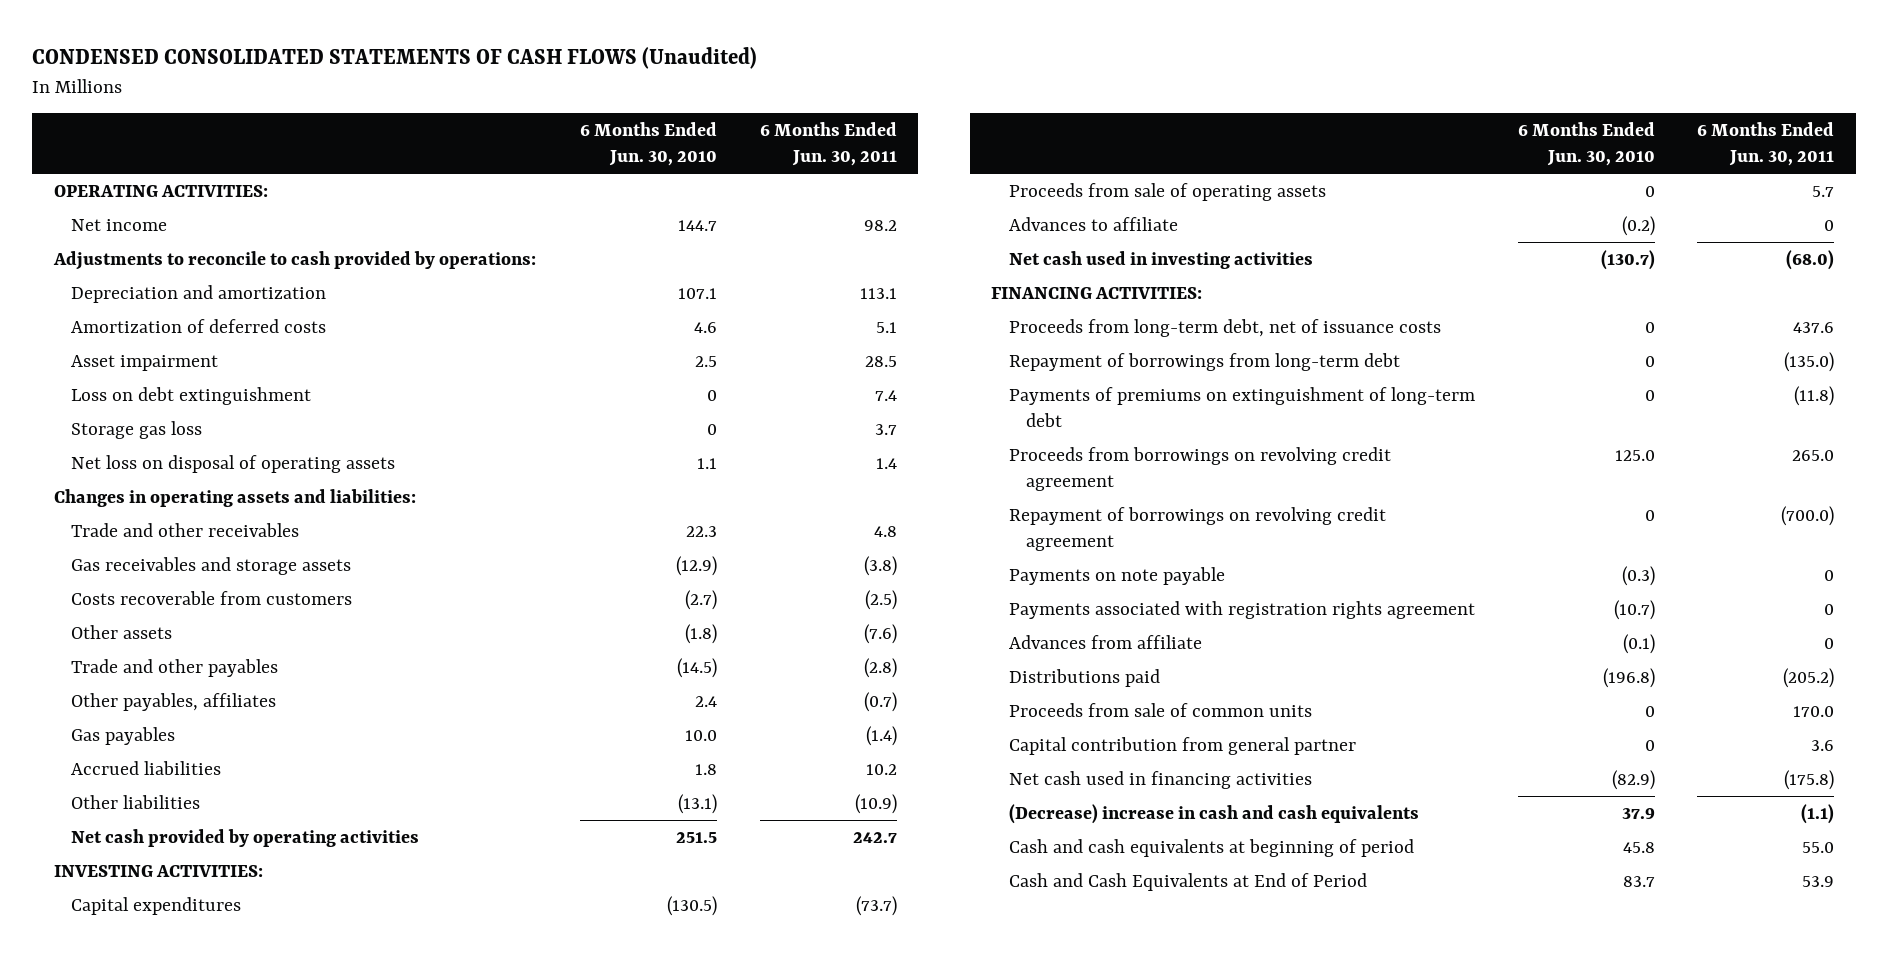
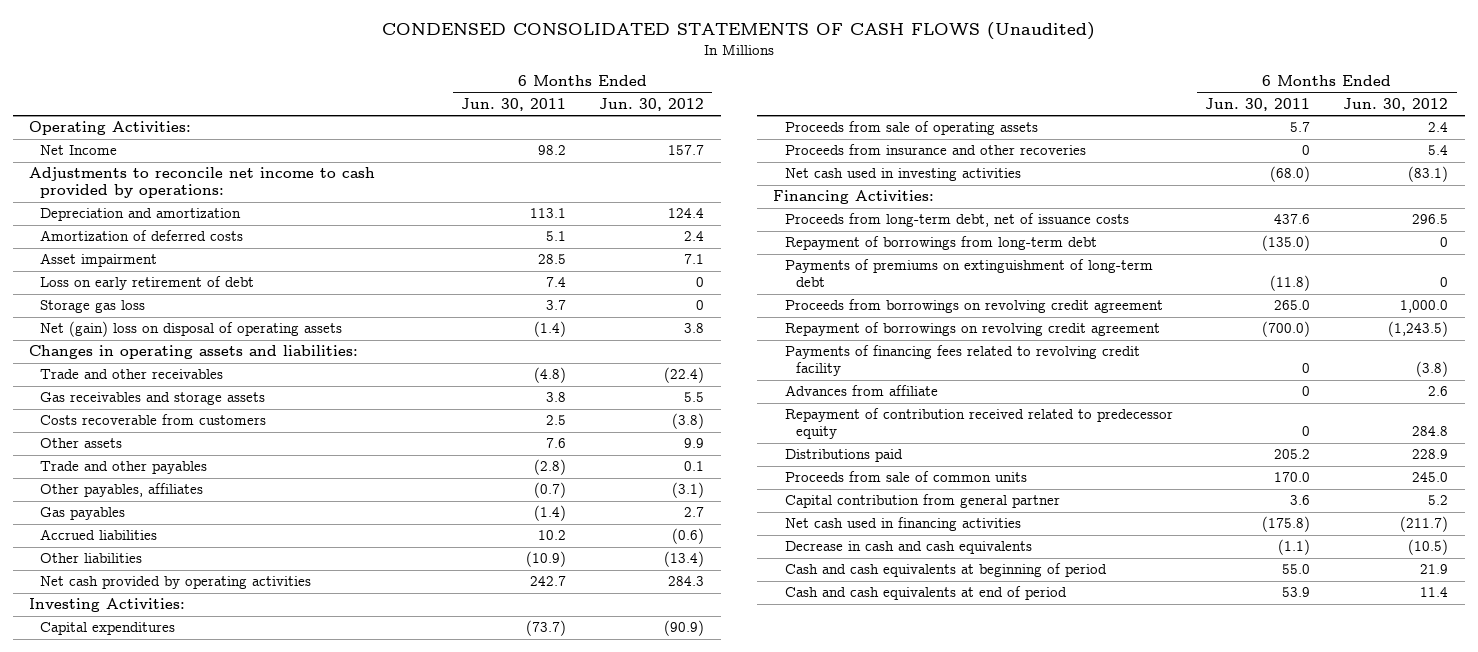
- | 6 Months Ended Jun. 30, 2010 | 6 Months Ended Jun. 30, 2011
+ | 6 Months Ended Jun. 30, 2011 | 6 Months Ended Jun. 30, 2012
- OPERATING ACTIVITIES:
- Net income | 144.7 | 98.2
- Adjustments to reconcile to cash provided by operations:
+ Operating Activities:
+ Net Income | 98.2 | 157.7
+ Adjustments to reconcile net income to cash provided by operations:
- Loss on debt extinguishment | 0 | 7.4
+ Loss on early retirement of debt | 7.4 | 0
- Net loss on disposal of operating assets | 1.1 | 1.4
+ Net (gain) loss on disposal of operating assets | (1.4) | 3.8
- Trade and other receivables | 22.3 | 4.8
- Gas receivables and storage assets | (12.9) | (3.8)
- Costs recoverable from customers | (2.7) | (2.5)
- Other assets | (1.8) | (7.6)
+ Trade and other receivables | (4.8) | (22.4)
+ Gas receivables and storage assets | 3.8 | 5.5
+ Costs recoverable from customers | 2.5 | (3.8)
+ Other assets | 7.6 | 9.9
- INVESTING ACTIVITIES:
+ Investing Activities:
- Advances to affiliate | (0.2) | 0
+ Proceeds from insurance and other recoveries | 0 | 5.4
- FINANCING ACTIVITIES:
+ Financing Activities:
- Payments on note payable | (0.3) | 0
- Payments associated with registration rights agreement | (10.7) | 0
+ Payments of financing fees related to revolving credit facility | 0 | (3.8)
- Distributions paid | (196.8) | (205.2)
+ Repayment of contribution received related to predecessor equity | 0 | 284.8
+ Distributions paid | 205.2 | 228.9
- (Decrease) increase in cash and cash equivalents | 37.9 | (1.1)
+ Decrease in cash and cash equivalents | (1.1) | (10.5)
- Cash and Cash Equivalents at End of Period | 83.7 | 53.9
+ Cash and cash equivalents at end of period | 53.9 | 11.4

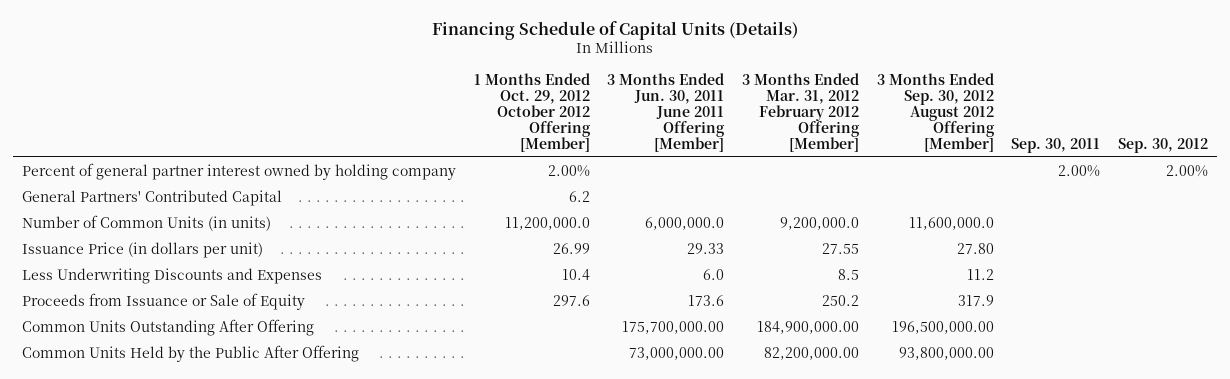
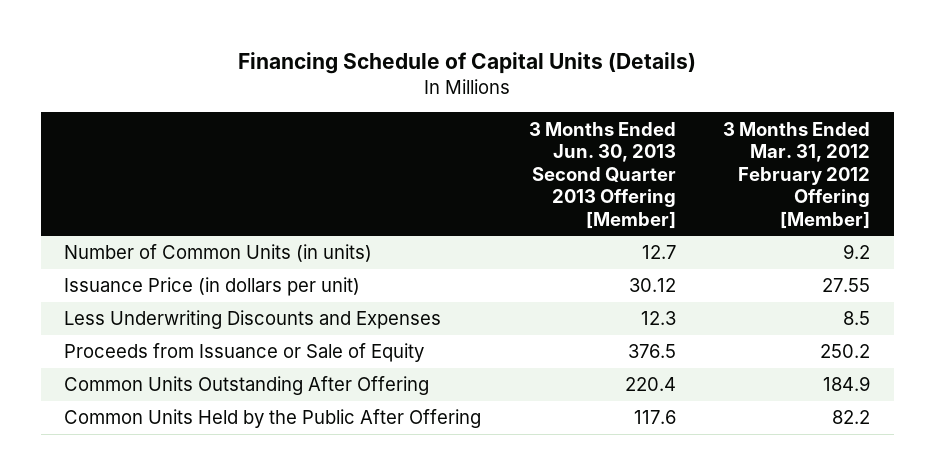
- | 1 Months Ended Oct. 29, 2012 October 2012 Offering [Member] | 3 Months Ended Jun. 30, 2011 June 2011 Offering [Member] | 3 Months Ended Mar. 31, 2012 February 2012 Offering [Member] | 3 Months Ended Sep. 30, 2012 August 2012 Offering [Member] | Sep. 30, 2011 | Sep. 30, 2012
+ | 3 Months Ended Jun. 30, 2013 Second Quarter 2013 Offering [Member] | 3 Months Ended Mar. 31, 2012 February 2012 Offering [Member]
- Percent of general partner interest owned by holding company | 2.00% | | | | 2.00% | 2.00%
- General Partners' Contributed Capital | 6.2 | | | | |
- Number of Common Units (in units) | 11,200,000.0 | 6,000,000.0 | 9,200,000.0 | 11,600,000.0 | |
+ Number of Common Units (in units) | 12.7 | 9.2
- Common Units Outstanding After Offering | | 175,700,000.00 | 184,900,000.00 | 196,500,000.00 | |
- Common Units Held by the Public After Offering | | 73,000,000.00 | 82,200,000.00 | 93,800,000.00 | |
+ Common Units Outstanding After Offering | 220.4 | 184.9
+ Common Units Held by the Public After Offering | 117.6 | 82.2

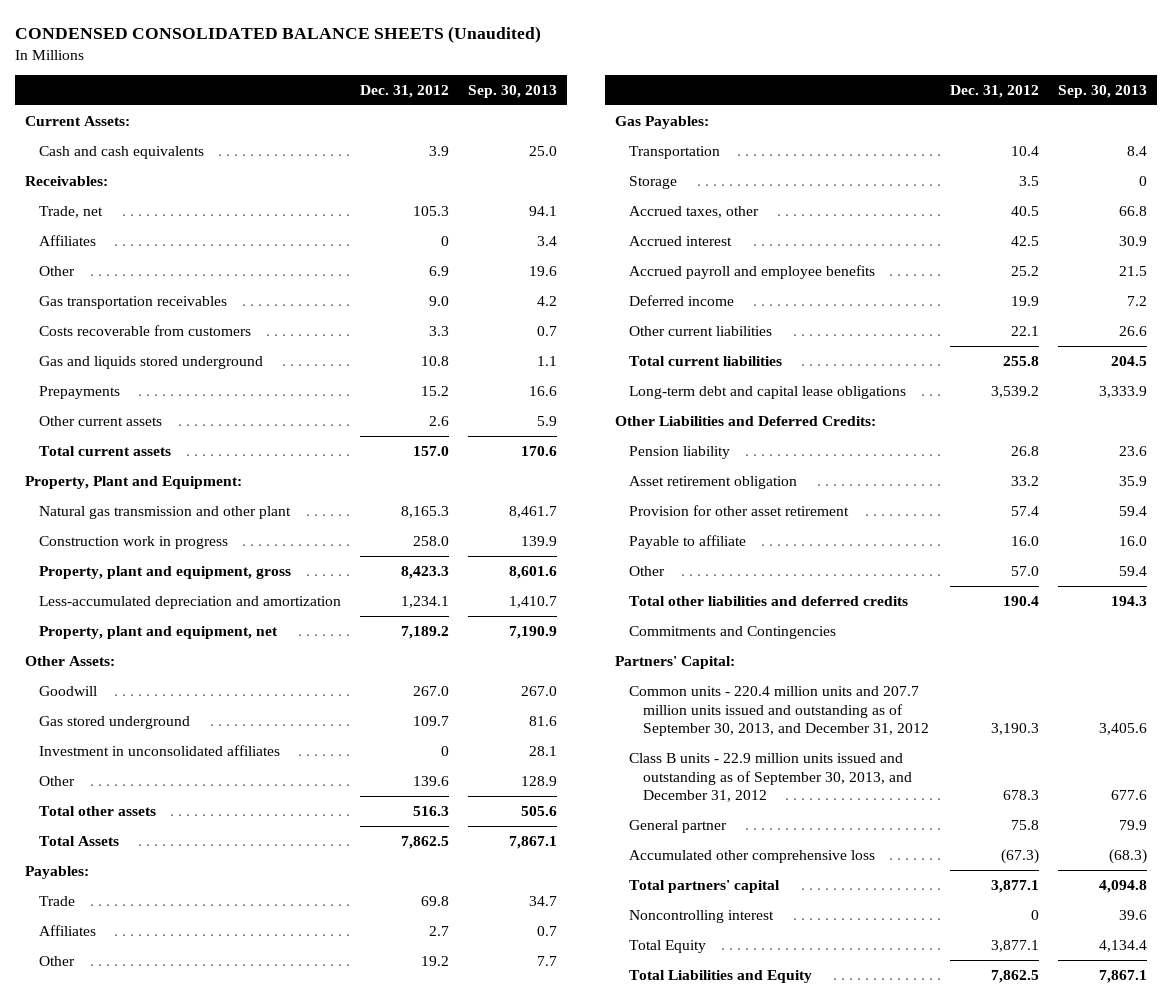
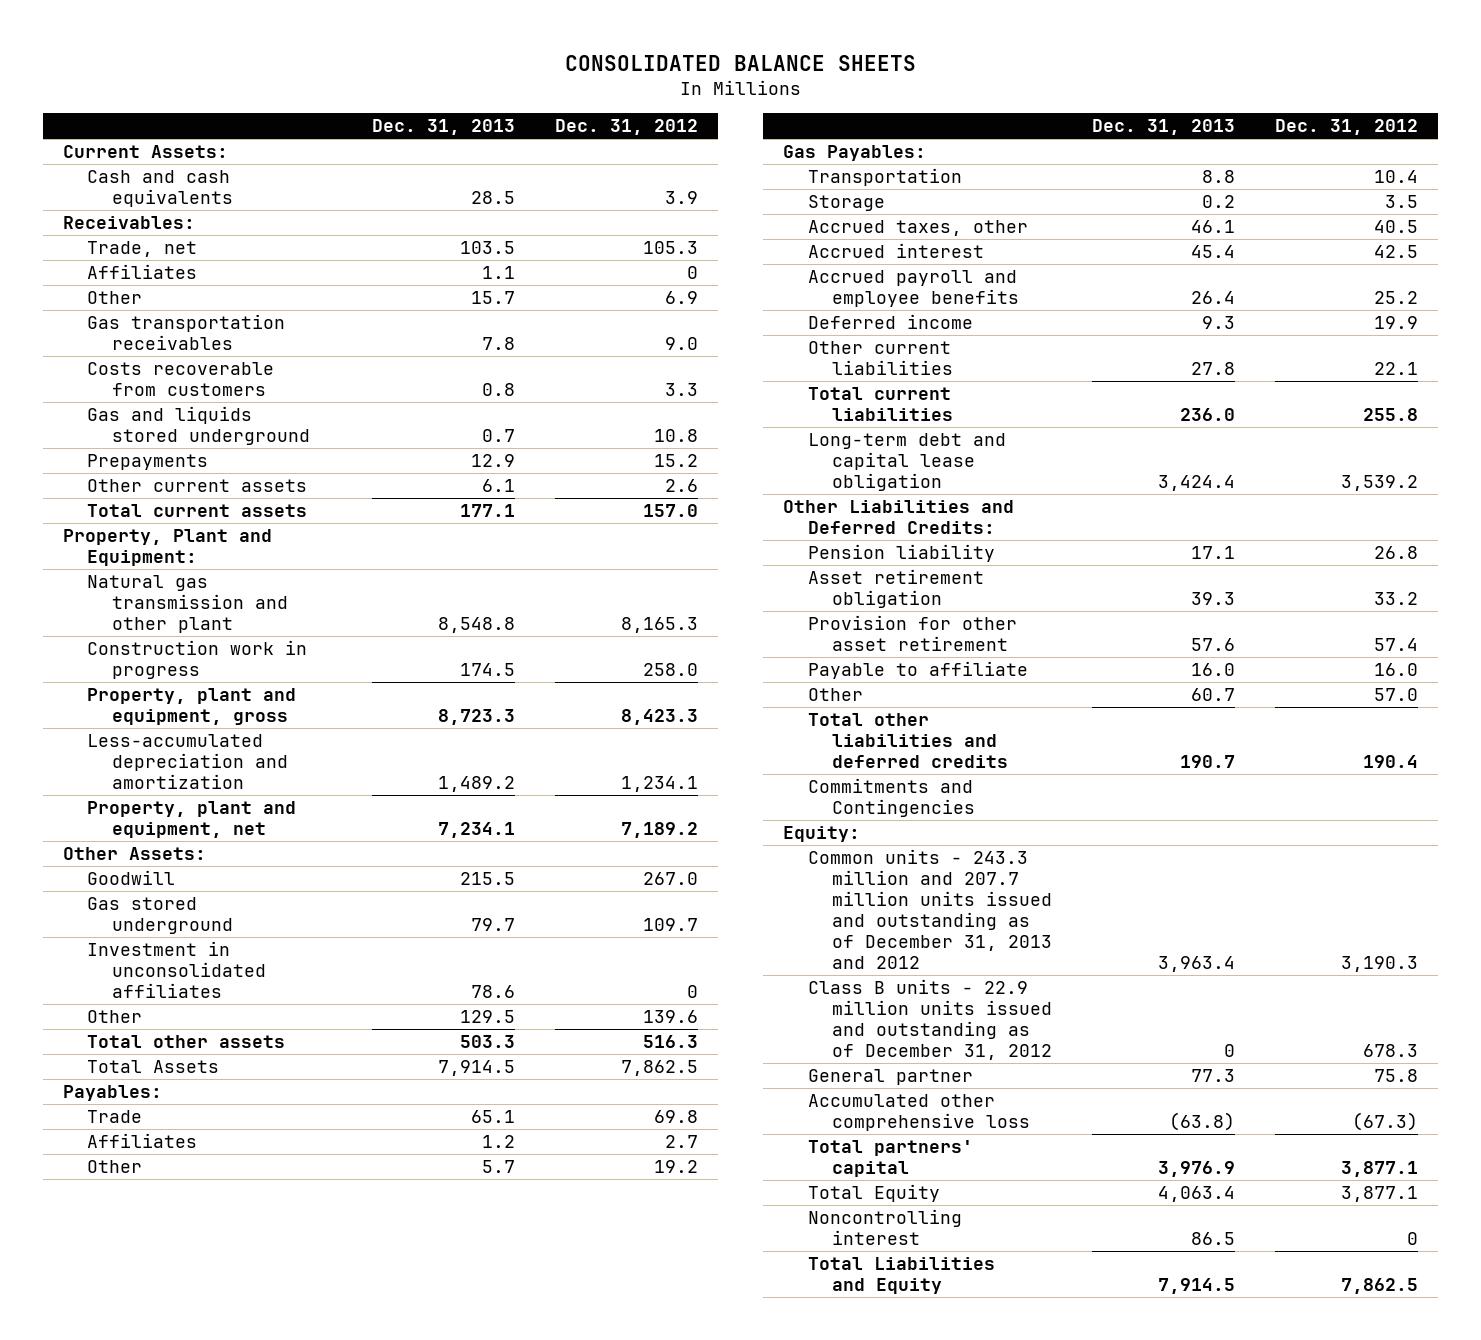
- CONDENSED CONSOLIDATED BALANCE SHEETS (Unaudited)
+ CONSOLIDATED BALANCE SHEETS
- | Dec. 31, 2012 | Sep. 30, 2013
+ | Dec. 31, 2013 | Dec. 31, 2012
- Long-term debt and capital lease obligations | 3,539.2 | 3,333.9
+ Long-term debt and capital lease obligation | 3,424.4 | 3,539.2
- Partners' Capital:
- Common units - 220.4 million units and 207.7 million units issued and outstanding as of September 30, 2013, and December 31, 2012 | 3,190.3 | 3,405.6
- Class B units - 22.9 million units issued and outstanding as of September 30, 2013, and December 31, 2012 | 678.3 | 677.6
+ Equity:
+ Common units - 243.3 million and 207.7 million units issued and outstanding as of December 31, 2013 and 2012 | 3,963.4 | 3,190.3
+ Class B units - 22.9 million units issued and outstanding as of December 31, 2012 | 0 | 678.3
moved down: Noncontrolling interest | 86.5 | 0

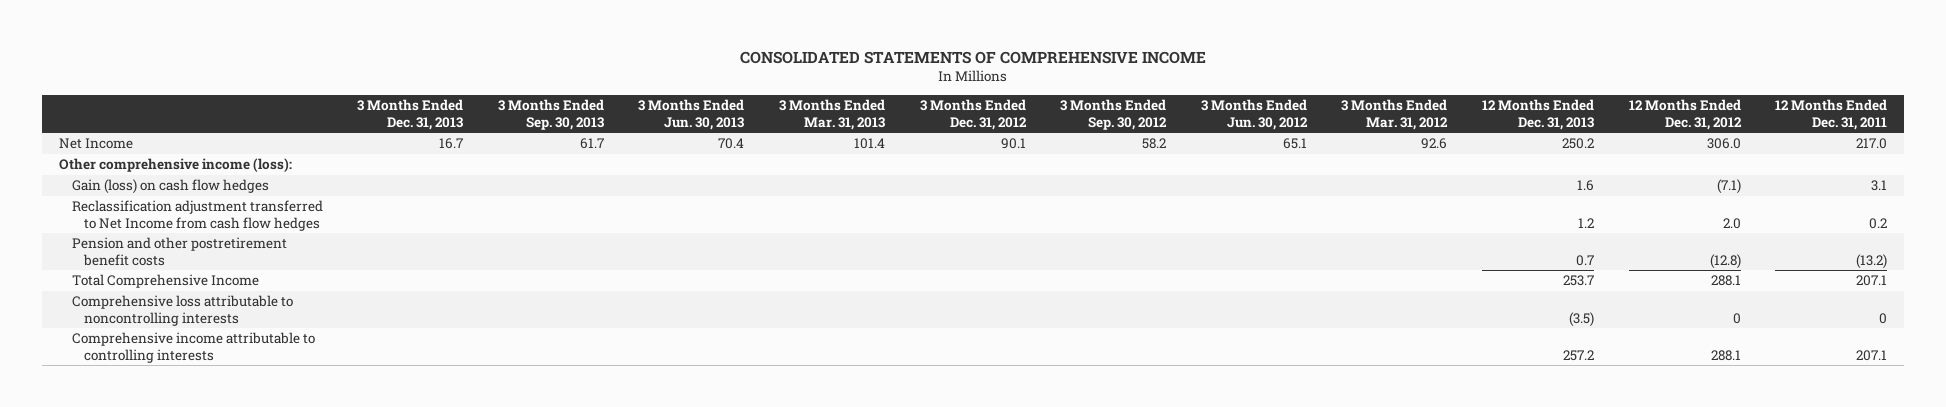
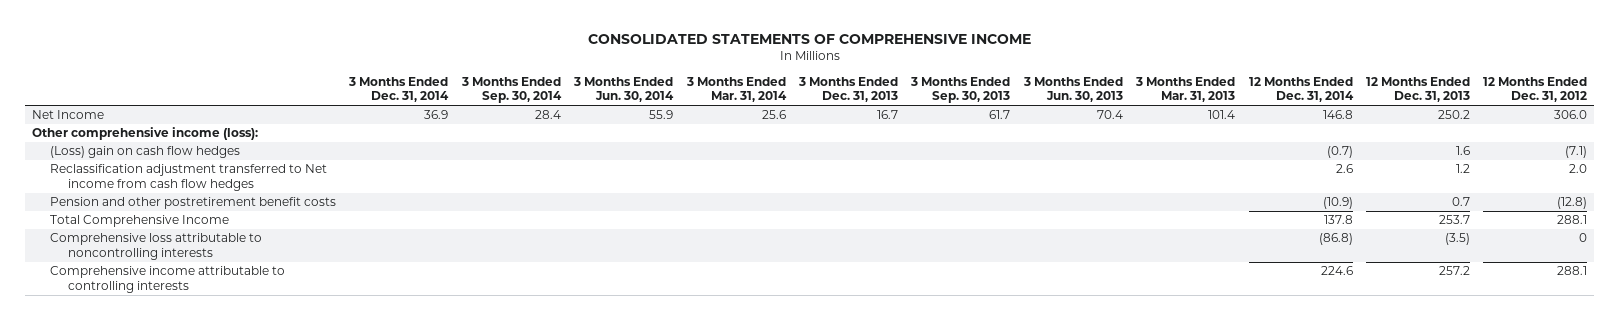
- | 3 Months Ended Dec. 31, 2013 | 3 Months Ended Sep. 30, 2013 | 3 Months Ended Jun. 30, 2013 | 3 Months Ended Mar. 31, 2013 | 3 Months Ended Dec. 31, 2012 | 3 Months Ended Sep. 30, 2012 | 3 Months Ended Jun. 30, 2012 | 3 Months Ended Mar. 31, 2012 | 12 Months Ended Dec. 31, 2013 | 12 Months Ended Dec. 31, 2012 | 12 Months Ended Dec. 31, 2011
+ | 3 Months Ended Dec. 31, 2014 | 3 Months Ended Sep. 30, 2014 | 3 Months Ended Jun. 30, 2014 | 3 Months Ended Mar. 31, 2014 | 3 Months Ended Dec. 31, 2013 | 3 Months Ended Sep. 30, 2013 | 3 Months Ended Jun. 30, 2013 | 3 Months Ended Mar. 31, 2013 | 12 Months Ended Dec. 31, 2014 | 12 Months Ended Dec. 31, 2013 | 12 Months Ended Dec. 31, 2012
- Gain (loss) on cash flow hedges | | | | | | | | | 1.6 | (7.1) | 3.1
- Reclassification adjustment transferred to Net Income from cash flow hedges | | | | | | | | | 1.2 | 2.0 | 0.2
+ (Loss) gain on cash flow hedges | | | | | | | | | (0.7) | 1.6 | (7.1)
+ Reclassification adjustment transferred to Net income from cash flow hedges | | | | | | | | | 2.6 | 1.2 | 2.0

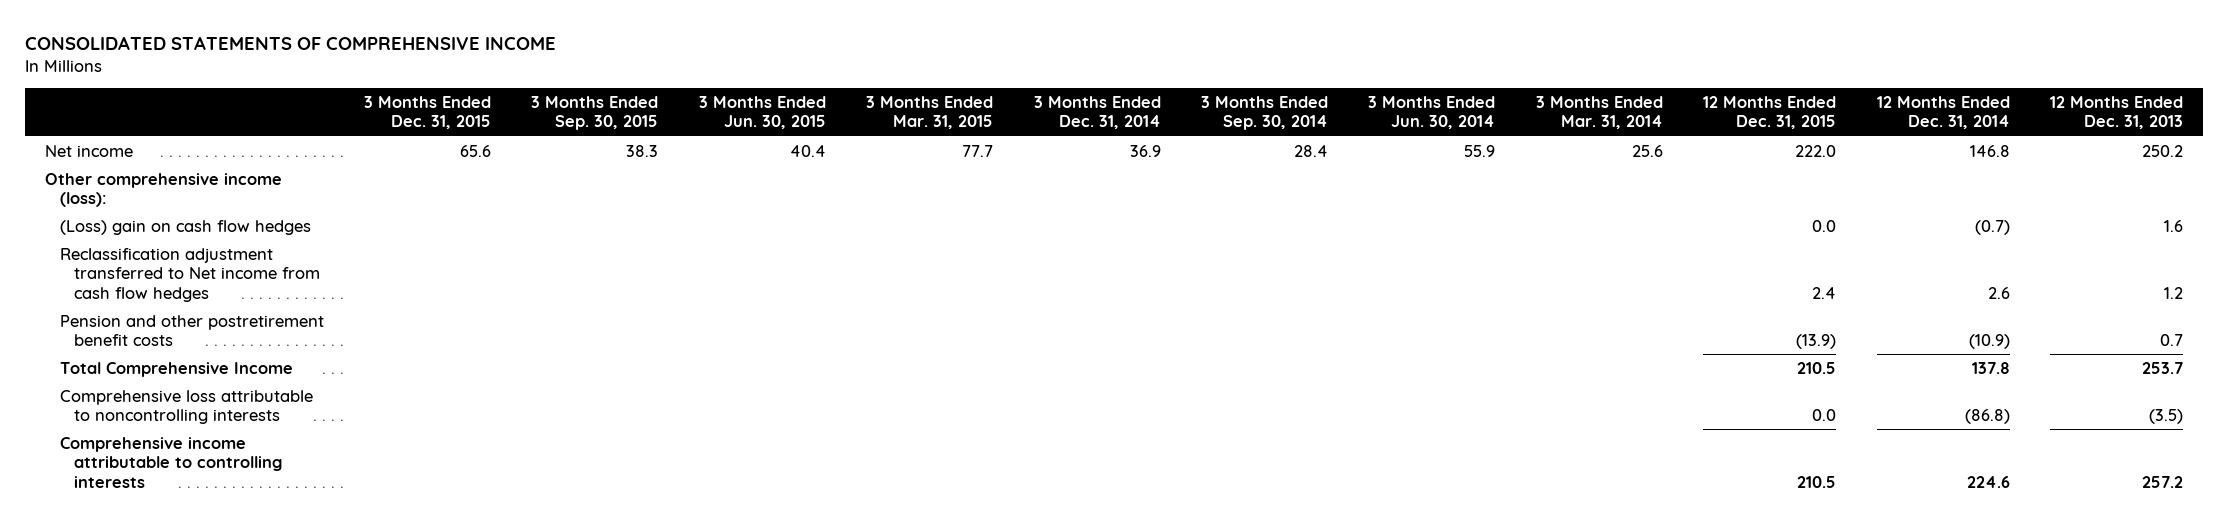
- | 3 Months Ended Dec. 31, 2014 | 3 Months Ended Sep. 30, 2014 | 3 Months Ended Jun. 30, 2014 | 3 Months Ended Mar. 31, 2014 | 3 Months Ended Dec. 31, 2013 | 3 Months Ended Sep. 30, 2013 | 3 Months Ended Jun. 30, 2013 | 3 Months Ended Mar. 31, 2013 | 12 Months Ended Dec. 31, 2014 | 12 Months Ended Dec. 31, 2013 | 12 Months Ended Dec. 31, 2012
+ | 3 Months Ended Dec. 31, 2015 | 3 Months Ended Sep. 30, 2015 | 3 Months Ended Jun. 30, 2015 | 3 Months Ended Mar. 31, 2015 | 3 Months Ended Dec. 31, 2014 | 3 Months Ended Sep. 30, 2014 | 3 Months Ended Jun. 30, 2014 | 3 Months Ended Mar. 31, 2014 | 12 Months Ended Dec. 31, 2015 | 12 Months Ended Dec. 31, 2014 | 12 Months Ended Dec. 31, 2013
- Net Income | 36.9 | 28.4 | 55.9 | 25.6 | 16.7 | 61.7 | 70.4 | 101.4 | 146.8 | 250.2 | 306.0
+ Net income | 65.6 | 38.3 | 40.4 | 77.7 | 36.9 | 28.4 | 55.9 | 25.6 | 222.0 | 146.8 | 250.2

